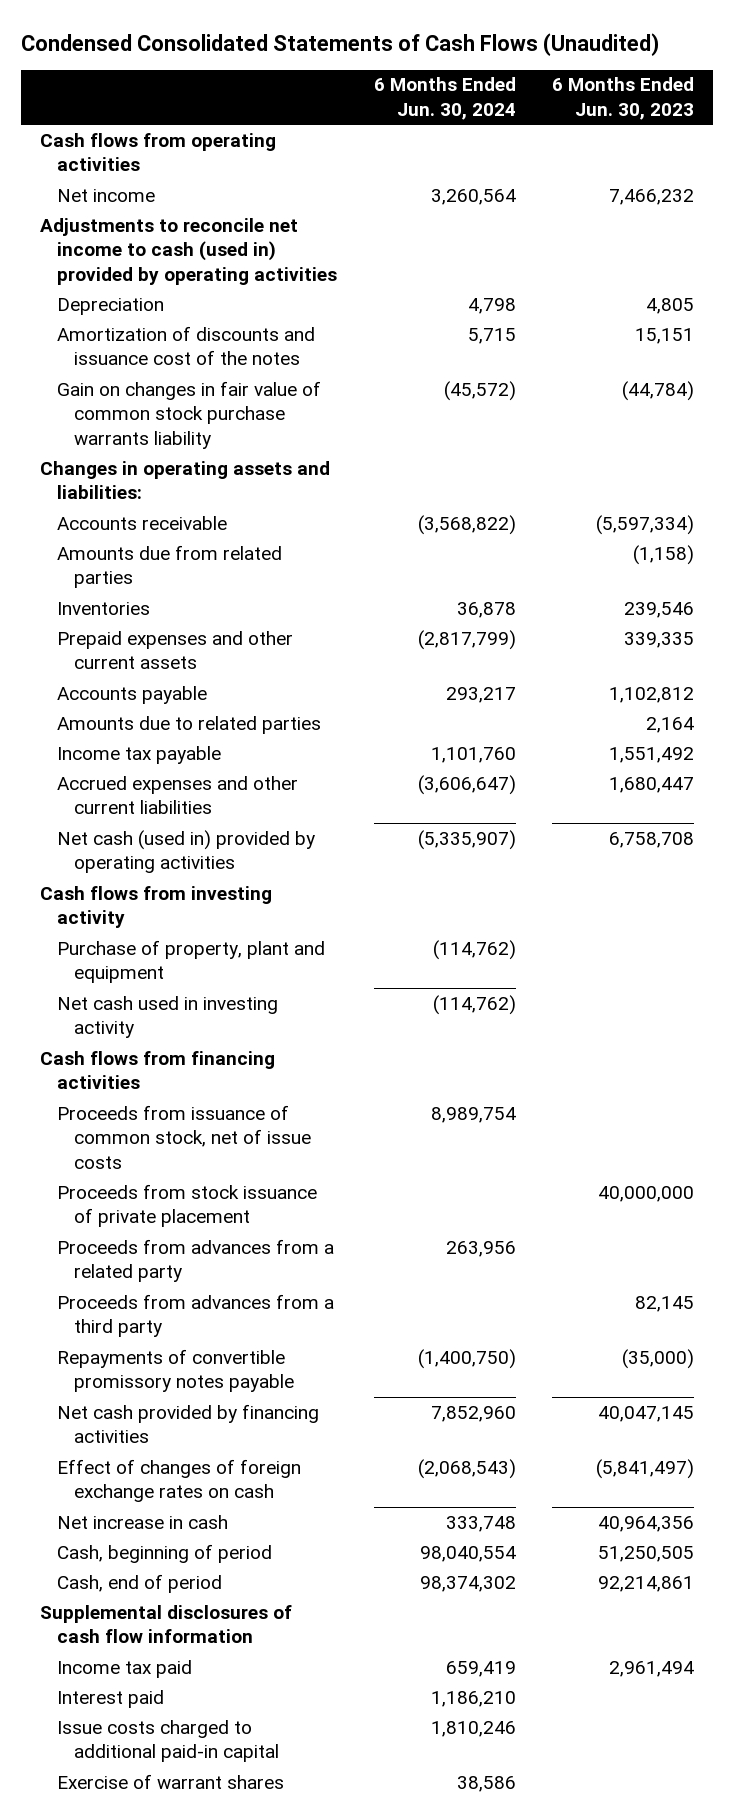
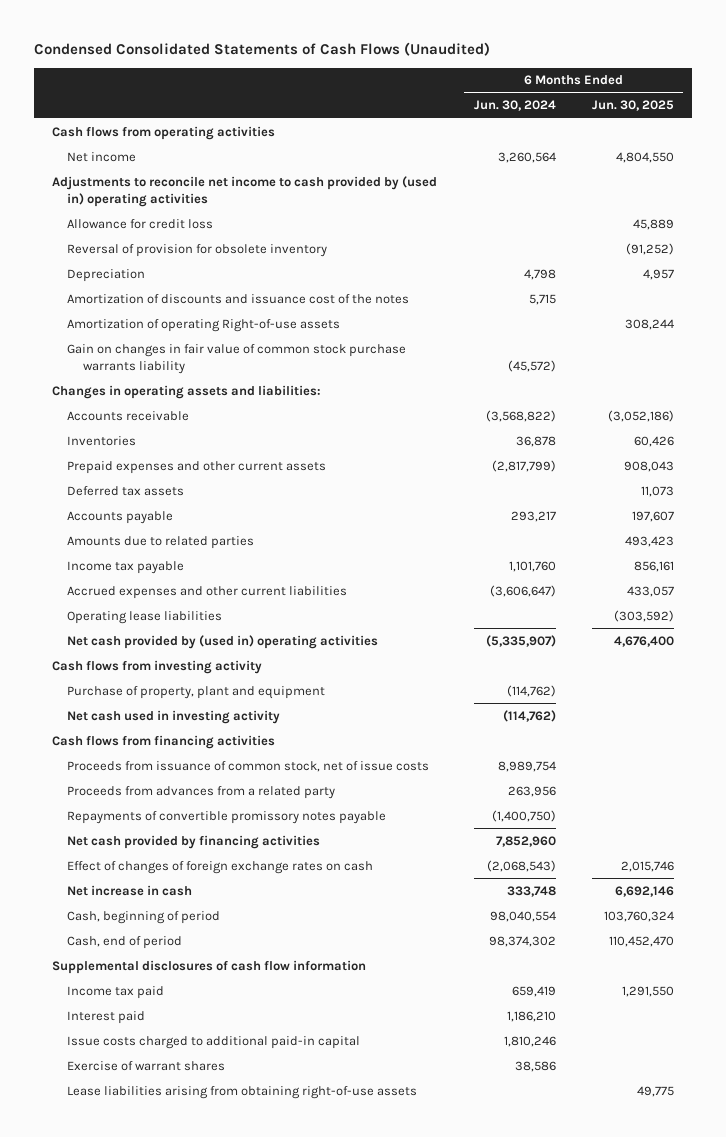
- | 6 Months Ended Jun. 30, 2024 | 6 Months Ended Jun. 30, 2023
+ | 6 Months Ended Jun. 30, 2024 | 6 Months Ended Jun. 30, 2025
- Adjustments to reconcile net income to cash (used in) provided by operating activities
+ Adjustments to reconcile net income to cash provided by (used in) operating activities
+ Allowance for credit loss | | 45,889
+ Reversal of provision for obsolete inventory | | (91,252)
+ Amortization of operating Right-of-use assets | | 308,244
- Amounts due from related parties | | (1,158)
+ Deferred tax assets | | 11,073
- Net cash (used in) provided by operating activities | (5,335,907) | 6,758,708
+ Operating lease liabilities | | (303,592)
+ Net cash provided by (used in) operating activities | (5,335,907) | 4,676,400
- Proceeds from stock issuance of private placement | | 40,000,000
- Proceeds from advances from a third party | | 82,145
+ Lease liabilities arising from obtaining right-of-use assets | | 49,775

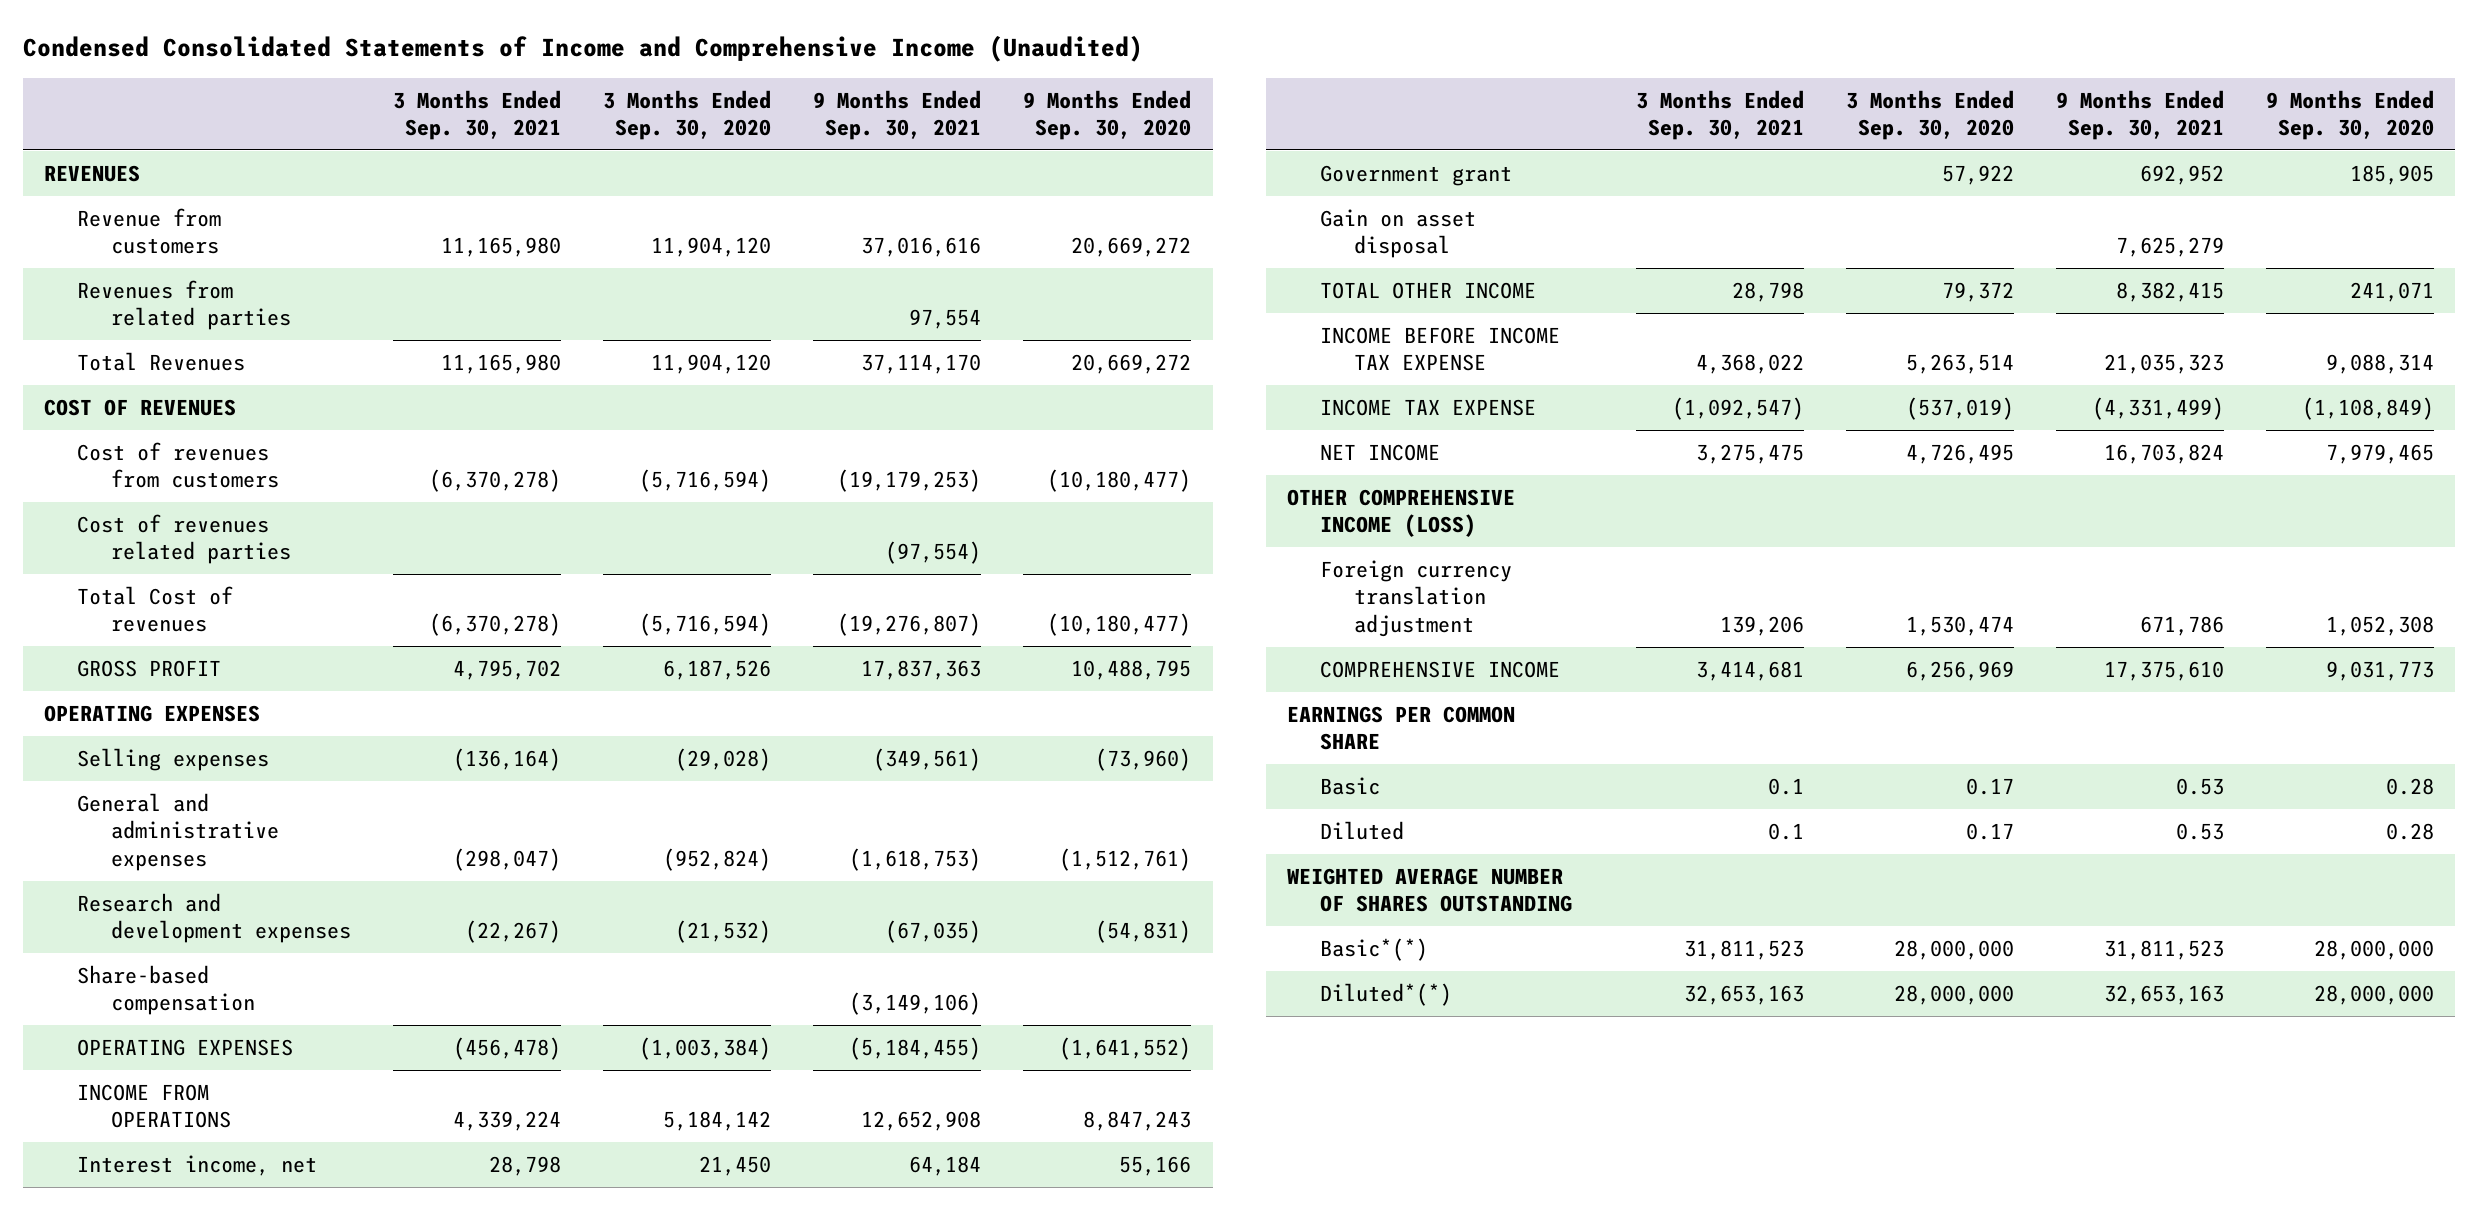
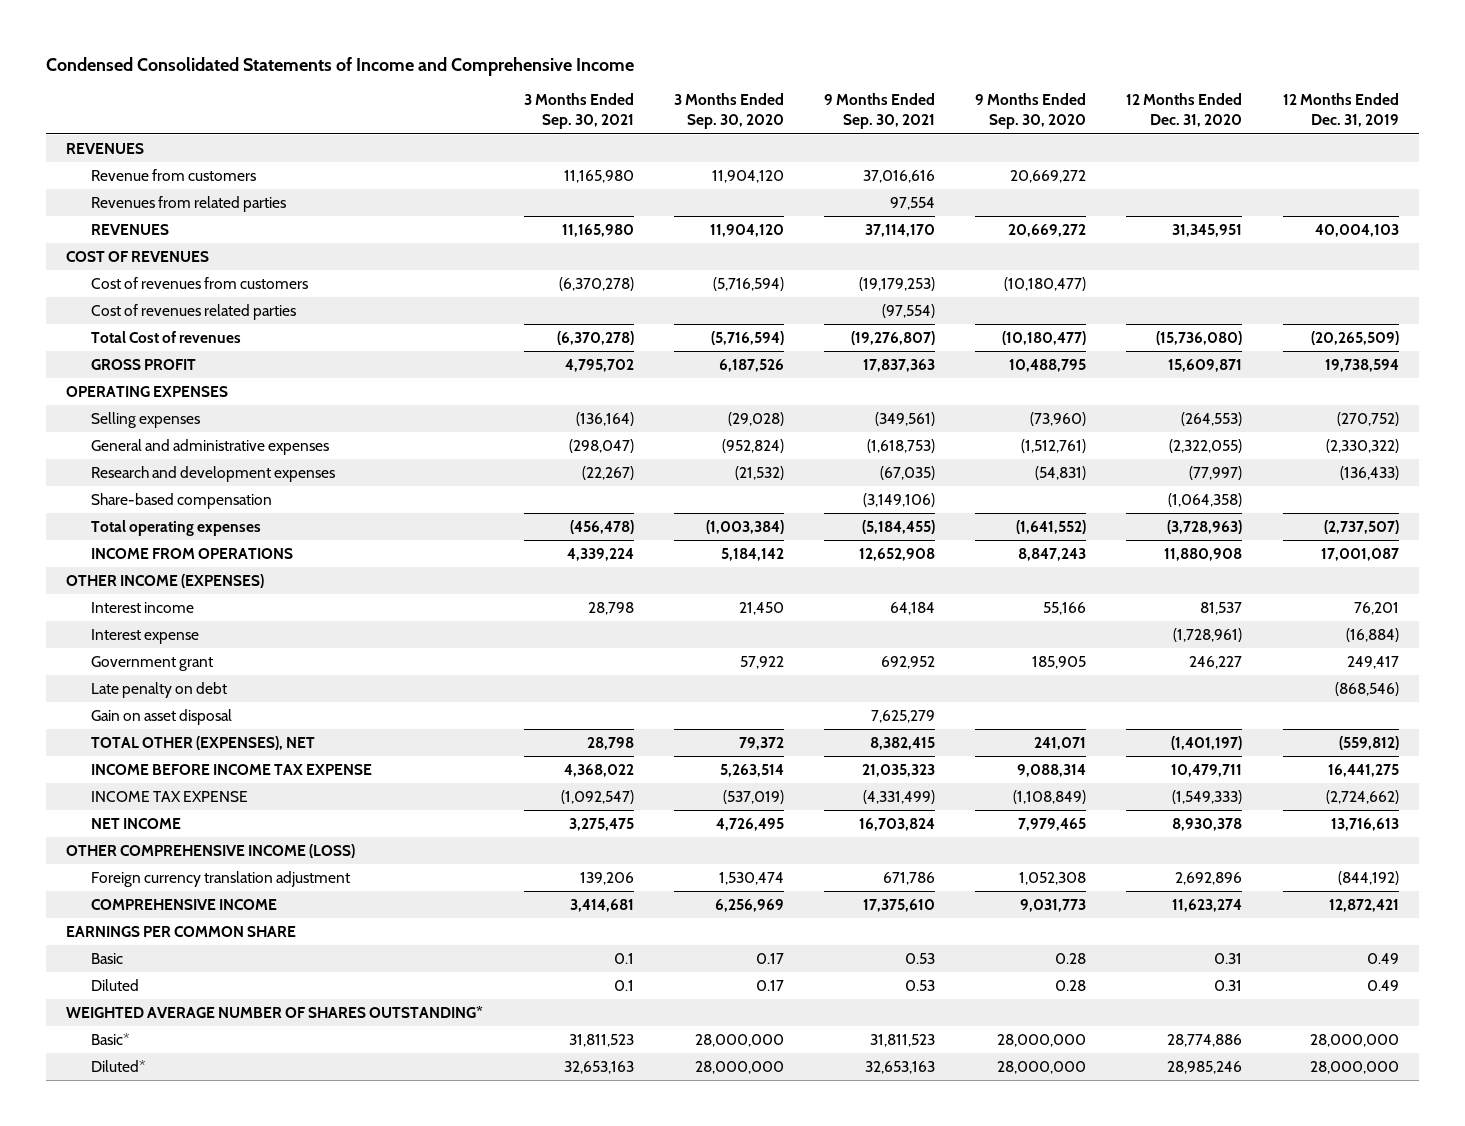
- Condensed Consolidated Statements of Income and Comprehensive Income (Unaudited)
+ Condensed Consolidated Statements of Income and Comprehensive Income
- | 3 Months Ended Sep. 30, 2021 | 3 Months Ended Sep. 30, 2020 | 9 Months Ended Sep. 30, 2021 | 9 Months Ended Sep. 30, 2020
+ | 3 Months Ended Sep. 30, 2021 | 3 Months Ended Sep. 30, 2020 | 9 Months Ended Sep. 30, 2021 | 9 Months Ended Sep. 30, 2020 | 12 Months Ended Dec. 31, 2020 | 12 Months Ended Dec. 31, 2019
- Total Revenues | 11,165,980 | 11,904,120 | 37,114,170 | 20,669,272
+ REVENUES | 11,165,980 | 11,904,120 | 37,114,170 | 20,669,272 | 31,345,951 | 40,004,103
- OPERATING EXPENSES | (456,478) | (1,003,384) | (5,184,455) | (1,641,552)
+ Total operating expenses | (456,478) | (1,003,384) | (5,184,455) | (1,641,552) | (3,728,963) | (2,737,507)
- Interest income, net | 28,798 | 21,450 | 64,184 | 55,166
+ OTHER INCOME (EXPENSES)
+ Interest income | 28,798 | 21,450 | 64,184 | 55,166 | 81,537 | 76,201
+ Interest expense | | | | | (1,728,961) | (16,884)
+ Late penalty on debt | | | | | | (868,546)
- TOTAL OTHER INCOME | 28,798 | 79,372 | 8,382,415 | 241,071
+ TOTAL OTHER (EXPENSES), NET | 28,798 | 79,372 | 8,382,415 | 241,071 | (1,401,197) | (559,812)
- WEIGHTED AVERAGE NUMBER OF SHARES OUTSTANDING
- Basic*(*) | 31,811,523 | 28,000,000 | 31,811,523 | 28,000,000
- Diluted*(*) | 32,653,163 | 28,000,000 | 32,653,163 | 28,000,000
+ WEIGHTED AVERAGE NUMBER OF SHARES OUTSTANDING*
+ Basic* | 31,811,523 | 28,000,000 | 31,811,523 | 28,000,000 | 28,774,886 | 28,000,000
+ Diluted* | 32,653,163 | 28,000,000 | 32,653,163 | 28,000,000 | 28,985,246 | 28,000,000

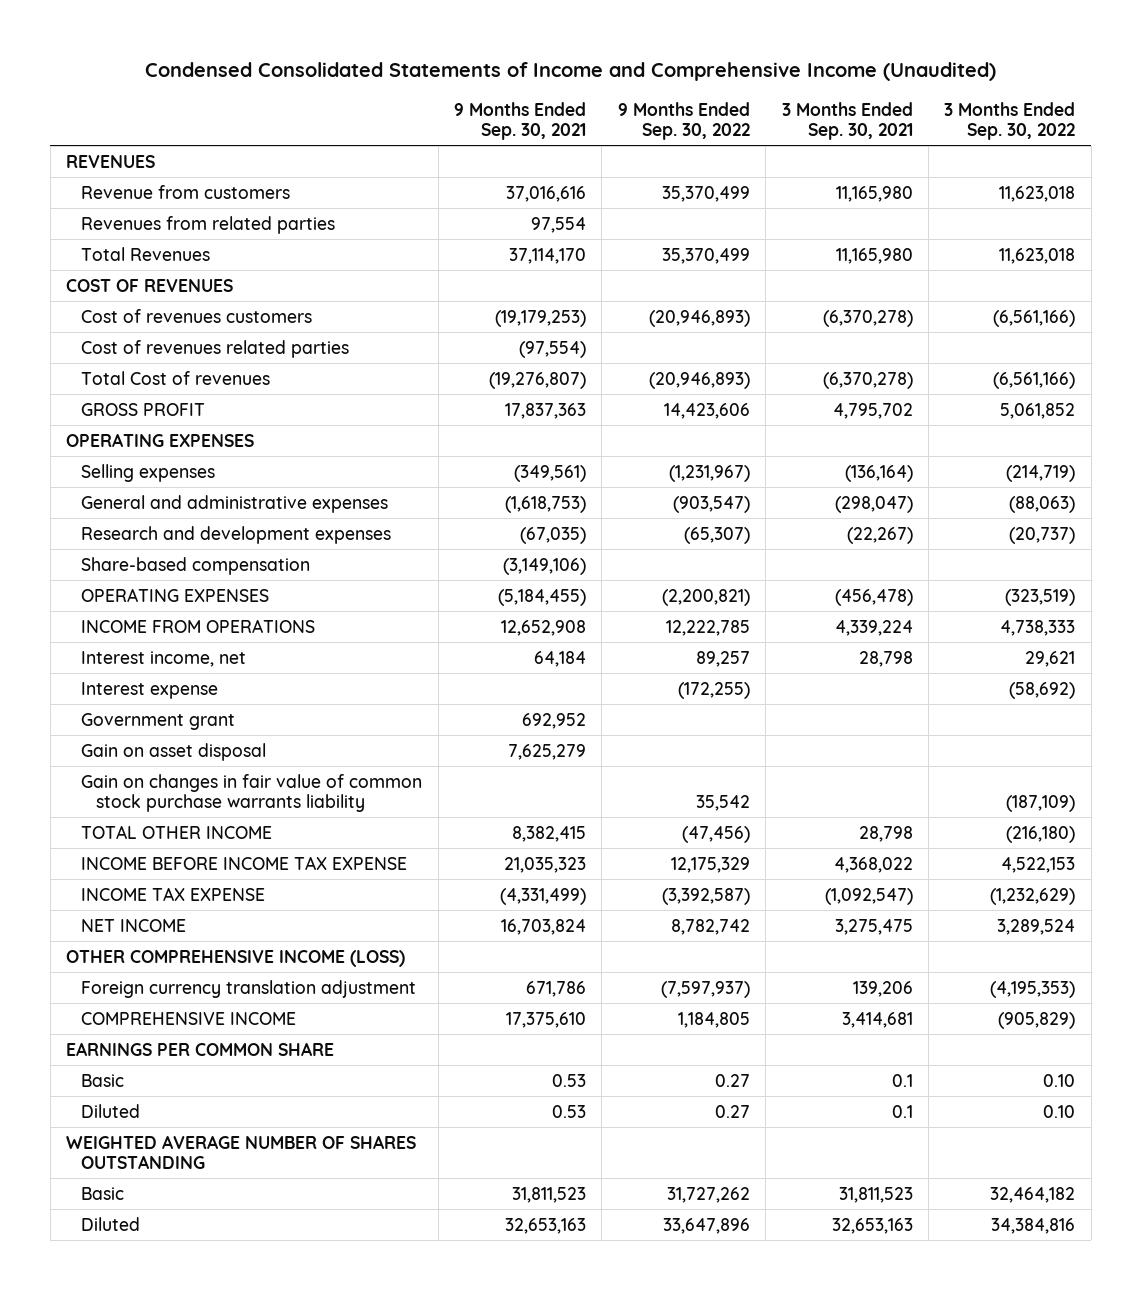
- Condensed Consolidated Statements of Income and Comprehensive Income
+ Condensed Consolidated Statements of Income and Comprehensive Income (Unaudited)
- | 3 Months Ended Sep. 30, 2021 | 3 Months Ended Sep. 30, 2020 | 9 Months Ended Sep. 30, 2021 | 9 Months Ended Sep. 30, 2020 | 12 Months Ended Dec. 31, 2020 | 12 Months Ended Dec. 31, 2019
+ | 9 Months Ended Sep. 30, 2021 | 9 Months Ended Sep. 30, 2022 | 3 Months Ended Sep. 30, 2021 | 3 Months Ended Sep. 30, 2022
- REVENUES | 11,165,980 | 11,904,120 | 37,114,170 | 20,669,272 | 31,345,951 | 40,004,103
+ Total Revenues | 37,114,170 | 35,370,499 | 11,165,980 | 11,623,018
- Cost of revenues from customers | (6,370,278) | (5,716,594) | (19,179,253) | (10,180,477) | |
+ Cost of revenues customers | (19,179,253) | (20,946,893) | (6,370,278) | (6,561,166)
- Total operating expenses | (456,478) | (1,003,384) | (5,184,455) | (1,641,552) | (3,728,963) | (2,737,507)
+ OPERATING EXPENSES | (5,184,455) | (2,200,821) | (456,478) | (323,519)
- OTHER INCOME (EXPENSES)
- Interest income | 28,798 | 21,450 | 64,184 | 55,166 | 81,537 | 76,201
+ Interest income, net | 64,184 | 89,257 | 28,798 | 29,621
- Late penalty on debt | | | | | | (868,546)
- TOTAL OTHER (EXPENSES), NET | 28,798 | 79,372 | 8,382,415 | 241,071 | (1,401,197) | (559,812)
+ Gain on changes in fair value of common stock purchase warrants liability | | 35,542 | | (187,109)
+ TOTAL OTHER INCOME | 8,382,415 | (47,456) | 28,798 | (216,180)
- WEIGHTED AVERAGE NUMBER OF SHARES OUTSTANDING*
- Basic* | 31,811,523 | 28,000,000 | 31,811,523 | 28,000,000 | 28,774,886 | 28,000,000
- Diluted* | 32,653,163 | 28,000,000 | 32,653,163 | 28,000,000 | 28,985,246 | 28,000,000
+ WEIGHTED AVERAGE NUMBER OF SHARES OUTSTANDING
+ Basic | 31,811,523 | 31,727,262 | 31,811,523 | 32,464,182
+ Diluted | 32,653,163 | 33,647,896 | 32,653,163 | 34,384,816

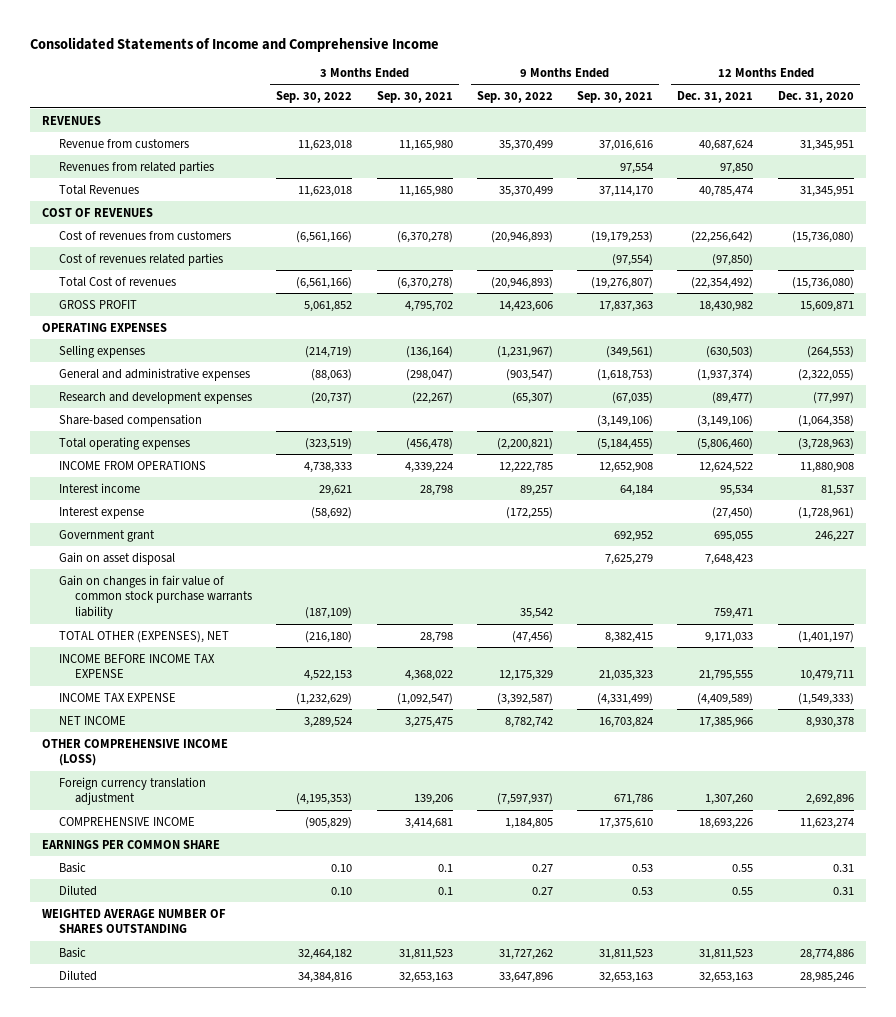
- Condensed Consolidated Statements of Income and Comprehensive Income (Unaudited)
+ Consolidated Statements of Income and Comprehensive Income
- | 9 Months Ended Sep. 30, 2021 | 9 Months Ended Sep. 30, 2022 | 3 Months Ended Sep. 30, 2021 | 3 Months Ended Sep. 30, 2022
+ | 3 Months Ended Sep. 30, 2022 | 3 Months Ended Sep. 30, 2021 | 9 Months Ended Sep. 30, 2022 | 9 Months Ended Sep. 30, 2021 | 12 Months Ended Dec. 31, 2021 | 12 Months Ended Dec. 31, 2020
- Cost of revenues customers | (19,179,253) | (20,946,893) | (6,370,278) | (6,561,166)
+ Cost of revenues from customers | (6,561,166) | (6,370,278) | (20,946,893) | (19,179,253) | (22,256,642) | (15,736,080)
- OPERATING EXPENSES | (5,184,455) | (2,200,821) | (456,478) | (323,519)
+ Total operating expenses | (323,519) | (456,478) | (2,200,821) | (5,184,455) | (5,806,460) | (3,728,963)
- Interest income, net | 64,184 | 89,257 | 28,798 | 29,621
+ Interest income | 29,621 | 28,798 | 89,257 | 64,184 | 95,534 | 81,537
- TOTAL OTHER INCOME | 8,382,415 | (47,456) | 28,798 | (216,180)
+ TOTAL OTHER (EXPENSES), NET | (216,180) | 28,798 | (47,456) | 8,382,415 | 9,171,033 | (1,401,197)

